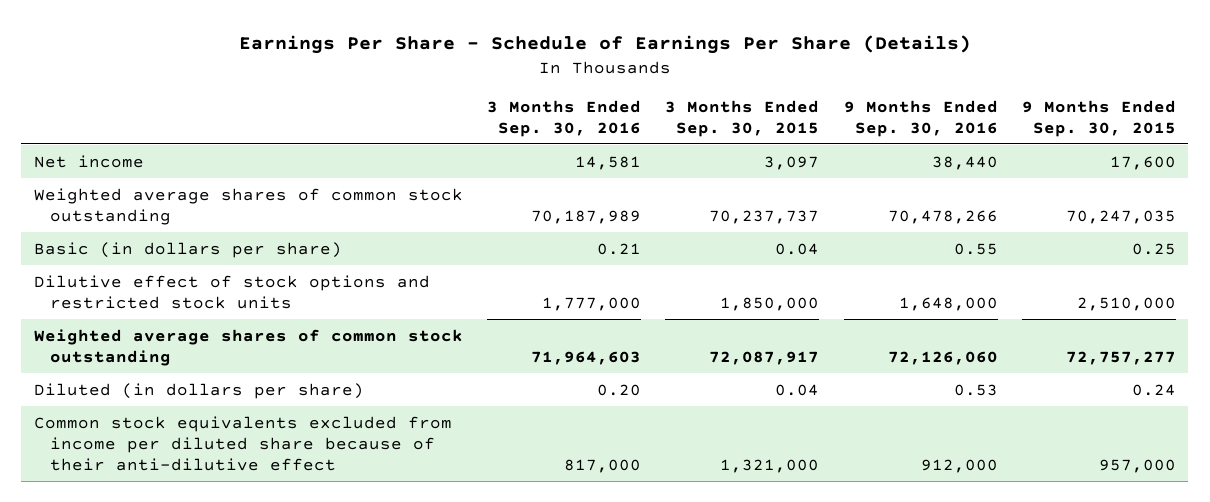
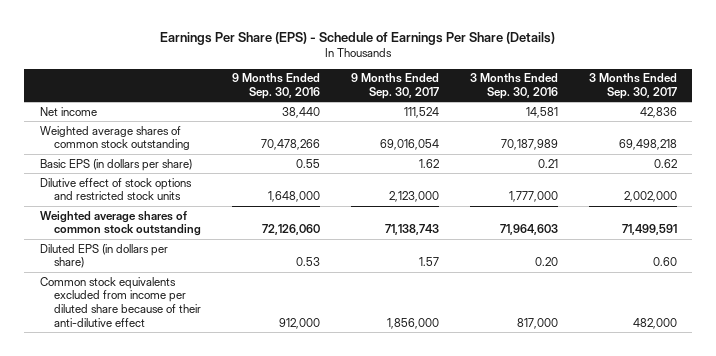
- Earnings Per Share - Schedule of Earnings Per Share (Details)
+ Earnings Per Share (EPS) - Schedule of Earnings Per Share (Details)
- | 3 Months Ended Sep. 30, 2016 | 3 Months Ended Sep. 30, 2015 | 9 Months Ended Sep. 30, 2016 | 9 Months Ended Sep. 30, 2015
+ | 9 Months Ended Sep. 30, 2016 | 9 Months Ended Sep. 30, 2017 | 3 Months Ended Sep. 30, 2016 | 3 Months Ended Sep. 30, 2017
- Basic (in dollars per share) | 0.21 | 0.04 | 0.55 | 0.25
+ Basic EPS (in dollars per share) | 0.55 | 1.62 | 0.21 | 0.62
- Diluted (in dollars per share) | 0.20 | 0.04 | 0.53 | 0.24
+ Diluted EPS (in dollars per share) | 0.53 | 1.57 | 0.20 | 0.60

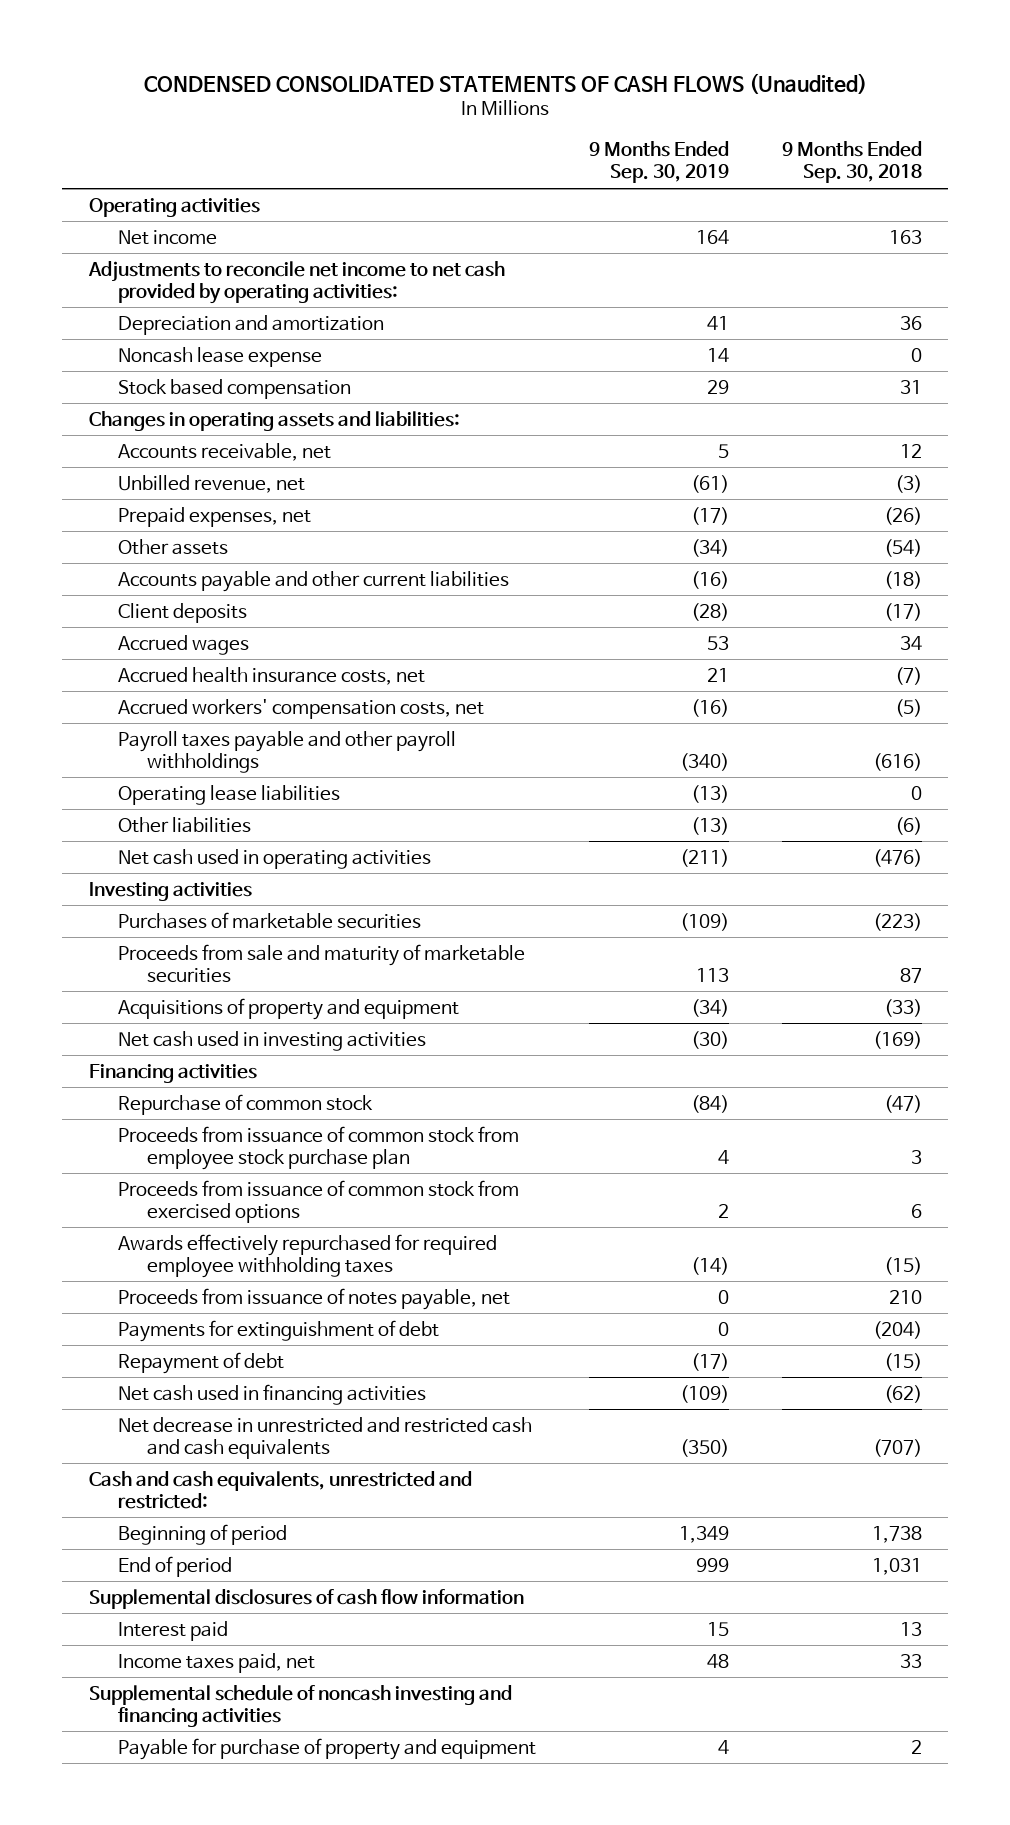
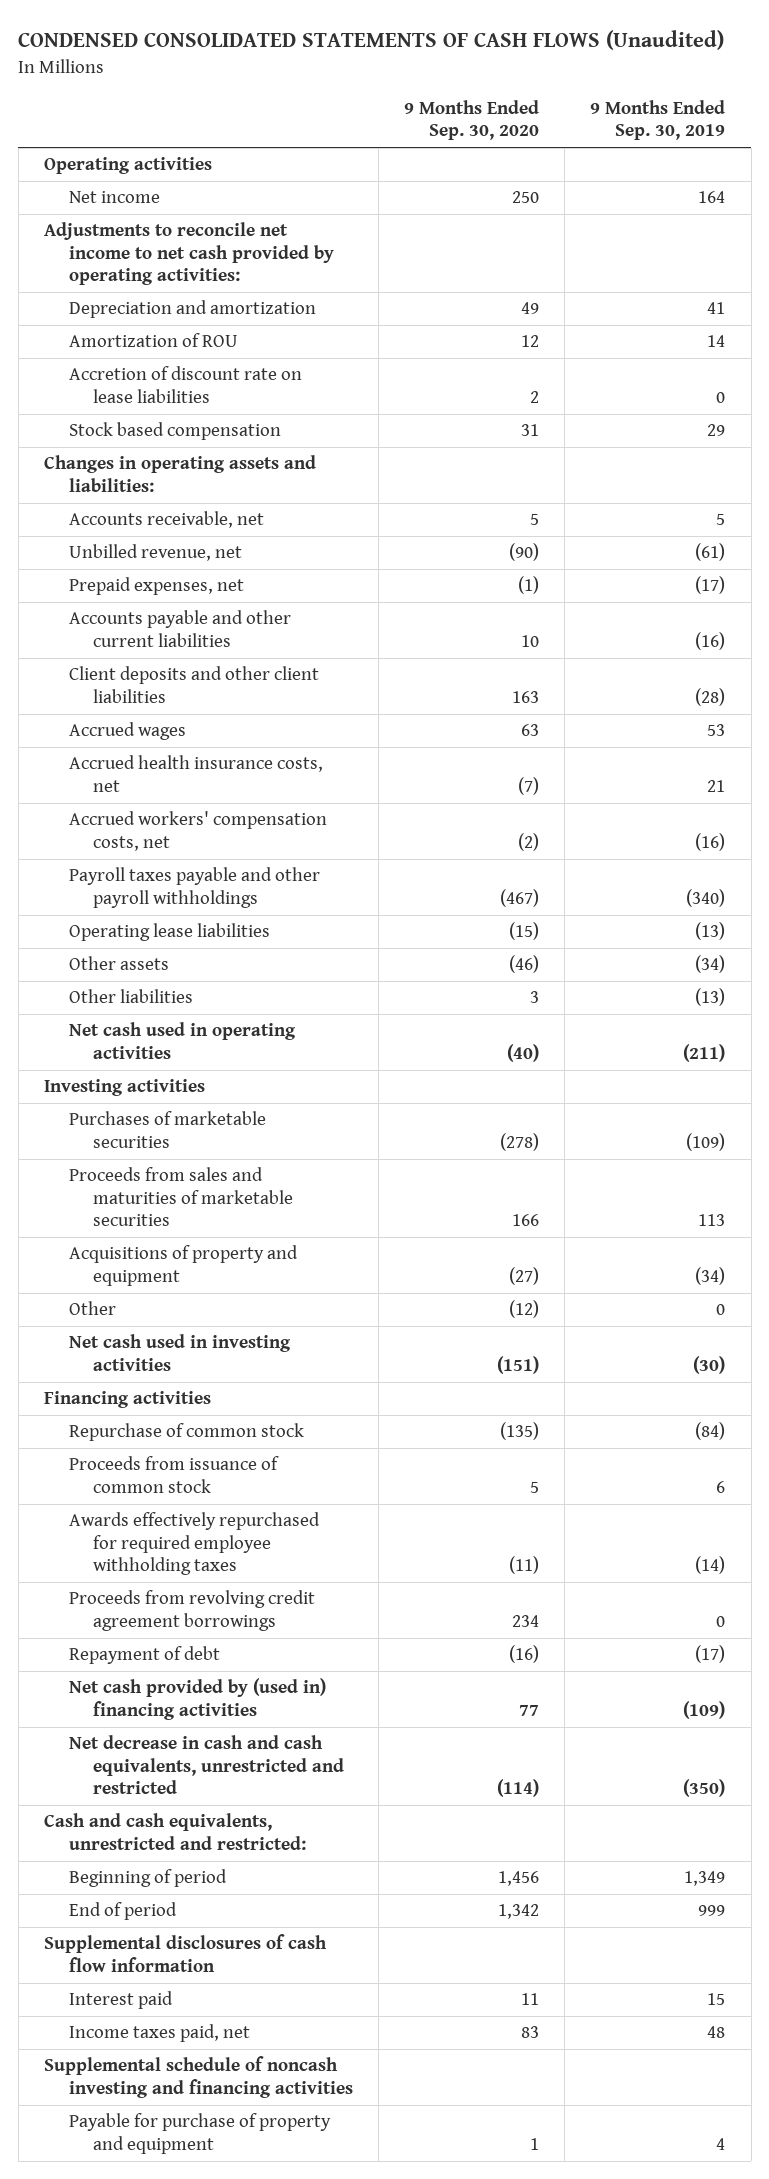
- | 9 Months Ended Sep. 30, 2019 | 9 Months Ended Sep. 30, 2018
+ | 9 Months Ended Sep. 30, 2020 | 9 Months Ended Sep. 30, 2019
- Noncash lease expense | 14 | 0
+ Amortization of ROU | 12 | 14
+ Accretion of discount rate on lease liabilities | 2 | 0
- Client deposits | (28) | (17)
+ Client deposits and other client liabilities | 163 | (28)
moved down: Other assets | (46) | (34)
- Proceeds from sale and maturity of marketable securities | 113 | 87
+ Proceeds from sales and maturities of marketable securities | 166 | 113
+ Other | (12) | 0
- Proceeds from issuance of common stock from employee stock purchase plan | 4 | 3
- Proceeds from issuance of common stock from exercised options | 2 | 6
+ Proceeds from issuance of common stock | 5 | 6
- Proceeds from issuance of notes payable, net | 0 | 210
- Payments for extinguishment of debt | 0 | (204)
+ Proceeds from revolving credit agreement borrowings | 234 | 0
- Net cash used in financing activities | (109) | (62)
- Net decrease in unrestricted and restricted cash and cash equivalents | (350) | (707)
+ Net cash provided by (used in) financing activities | 77 | (109)
+ Net decrease in cash and cash equivalents, unrestricted and restricted | (114) | (350)

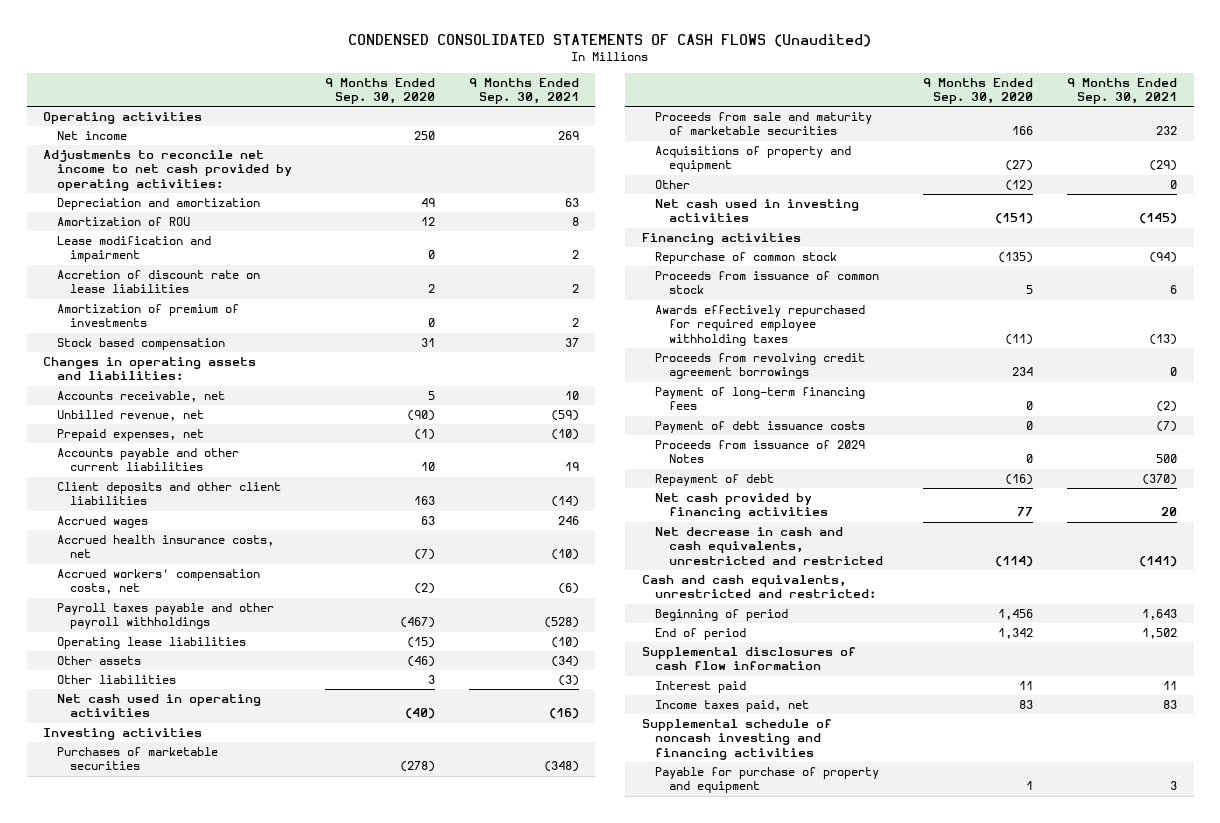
- | 9 Months Ended Sep. 30, 2020 | 9 Months Ended Sep. 30, 2019
+ | 9 Months Ended Sep. 30, 2020 | 9 Months Ended Sep. 30, 2021
+ Lease modification and impairment | 0 | 2
+ Amortization of premium of investments | 0 | 2
- Proceeds from sales and maturities of marketable securities | 166 | 113
+ Proceeds from sale and maturity of marketable securities | 166 | 232
+ Payment of long-term financing fees | 0 | (2)
+ Payment of debt issuance costs | 0 | (7)
+ Proceeds from issuance of 2029 Notes | 0 | 500
- Net cash provided by (used in) financing activities | 77 | (109)
+ Net cash provided by financing activities | 77 | 20

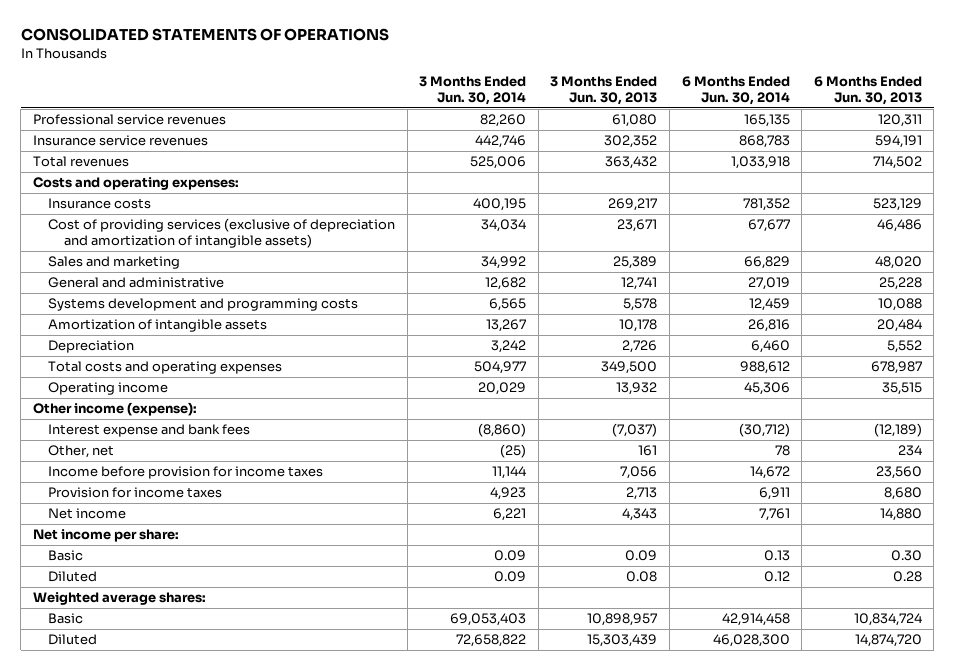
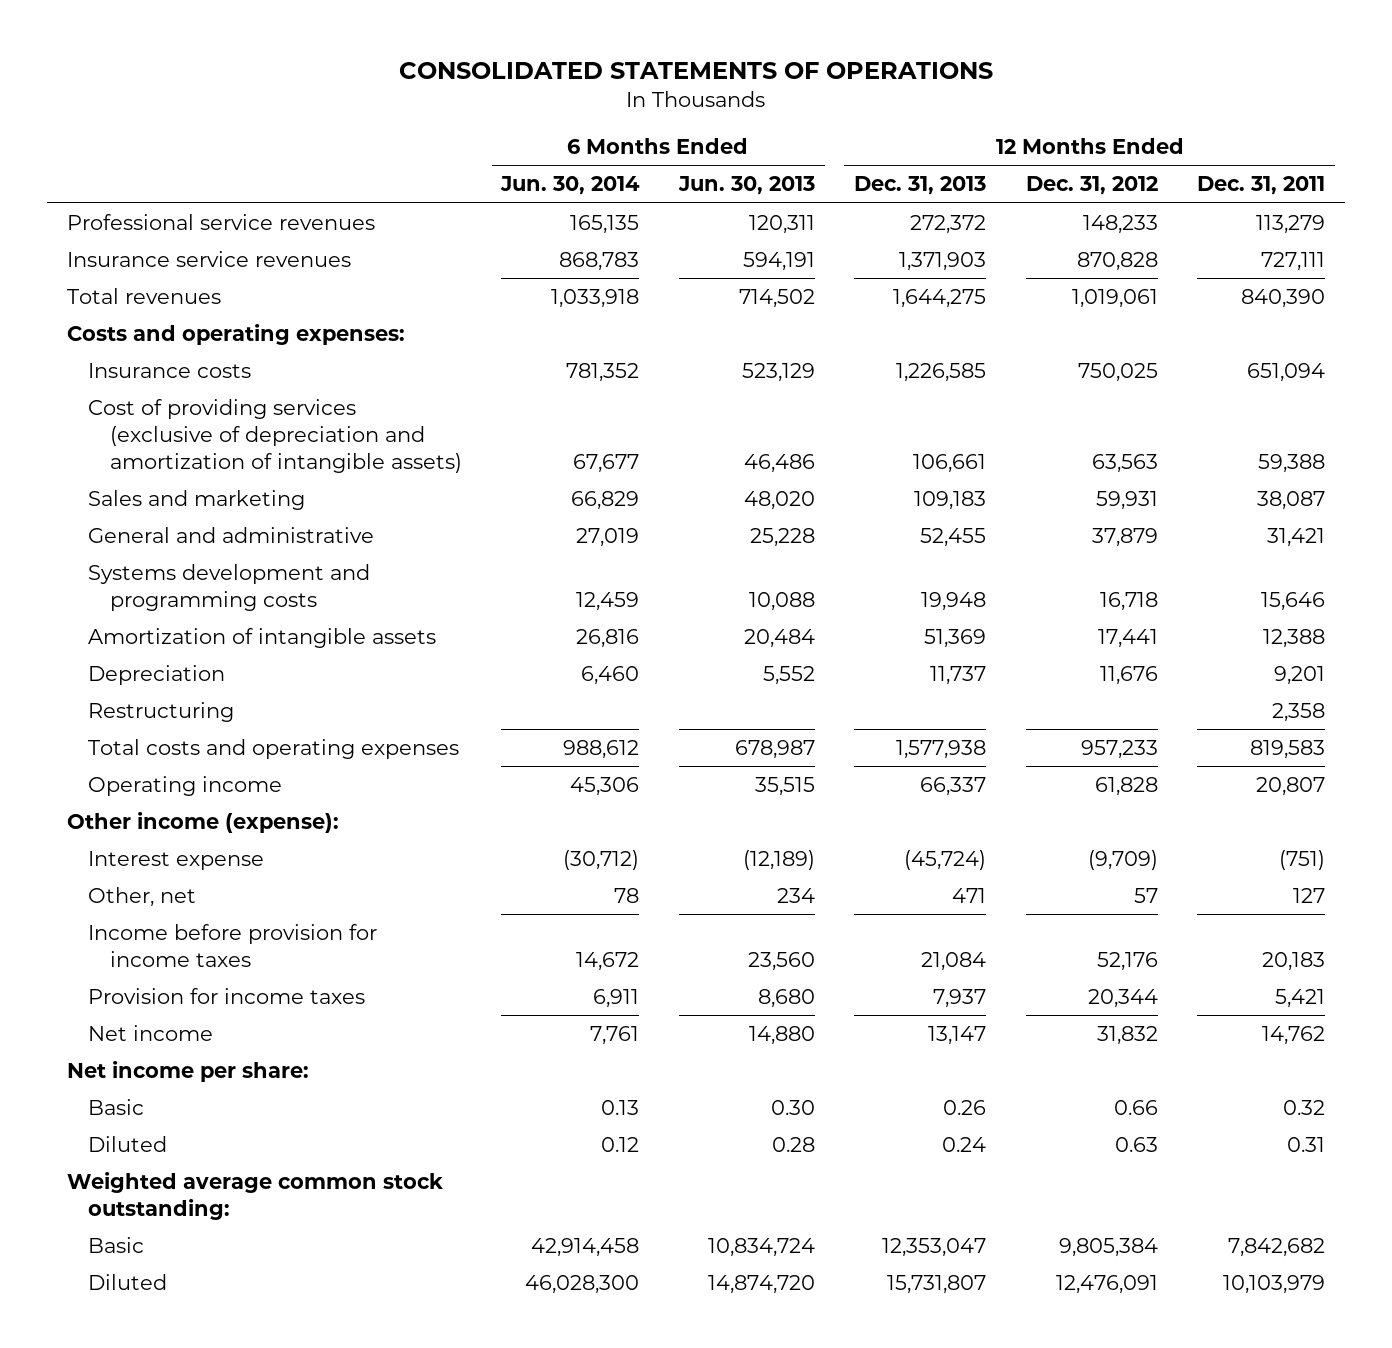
- | 3 Months Ended Jun. 30, 2014 | 3 Months Ended Jun. 30, 2013 | 6 Months Ended Jun. 30, 2014 | 6 Months Ended Jun. 30, 2013
+ | 6 Months Ended Jun. 30, 2014 | 6 Months Ended Jun. 30, 2013 | 12 Months Ended Dec. 31, 2013 | 12 Months Ended Dec. 31, 2012 | 12 Months Ended Dec. 31, 2011
+ Restructuring | | | | | 2,358
- Interest expense and bank fees | (8,860) | (7,037) | (30,712) | (12,189)
+ Interest expense | (30,712) | (12,189) | (45,724) | (9,709) | (751)
- Weighted average shares:
+ Weighted average common stock outstanding:

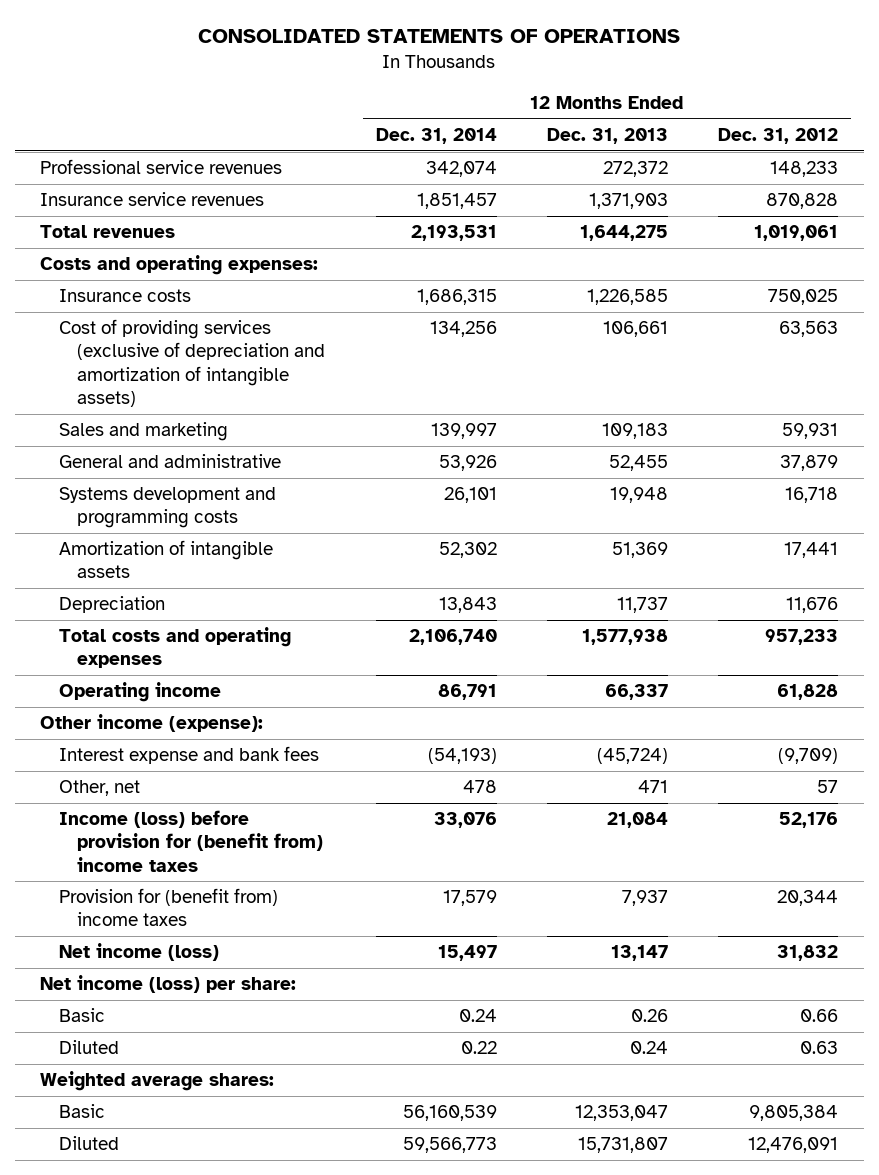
- | 6 Months Ended Jun. 30, 2014 | 6 Months Ended Jun. 30, 2013 | 12 Months Ended Dec. 31, 2013 | 12 Months Ended Dec. 31, 2012 | 12 Months Ended Dec. 31, 2011
+ | 12 Months Ended Dec. 31, 2014 | 12 Months Ended Dec. 31, 2013 | 12 Months Ended Dec. 31, 2012
- Restructuring | | | | | 2,358
- Interest expense | (30,712) | (12,189) | (45,724) | (9,709) | (751)
+ Interest expense and bank fees | (54,193) | (45,724) | (9,709)
- Income before provision for income taxes | 14,672 | 23,560 | 21,084 | 52,176 | 20,183
- Provision for income taxes | 6,911 | 8,680 | 7,937 | 20,344 | 5,421
- Net income | 7,761 | 14,880 | 13,147 | 31,832 | 14,762
- Net income per share:
+ Income (loss) before provision for (benefit from) income taxes | 33,076 | 21,084 | 52,176
+ Provision for (benefit from) income taxes | 17,579 | 7,937 | 20,344
+ Net income (loss) | 15,497 | 13,147 | 31,832
+ Net income (loss) per share:
- Weighted average common stock outstanding:
+ Weighted average shares:

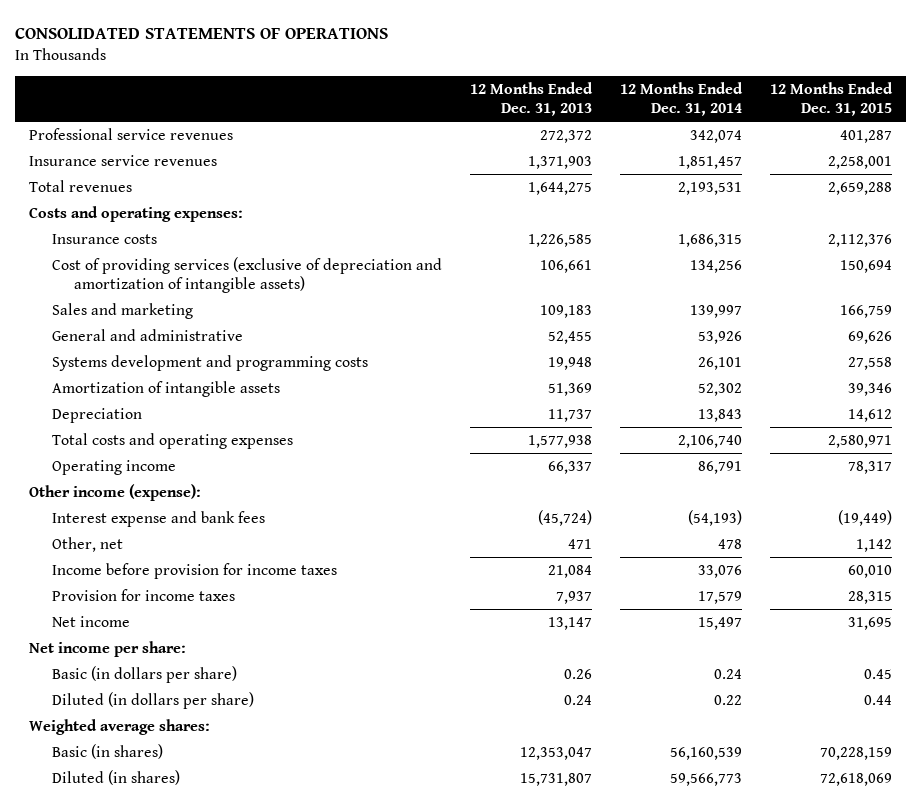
- | 12 Months Ended Dec. 31, 2014 | 12 Months Ended Dec. 31, 2013 | 12 Months Ended Dec. 31, 2012
+ | 12 Months Ended Dec. 31, 2013 | 12 Months Ended Dec. 31, 2014 | 12 Months Ended Dec. 31, 2015
- Income (loss) before provision for (benefit from) income taxes | 33,076 | 21,084 | 52,176
- Provision for (benefit from) income taxes | 17,579 | 7,937 | 20,344
- Net income (loss) | 15,497 | 13,147 | 31,832
- Net income (loss) per share:
- Basic | 0.24 | 0.26 | 0.66
- Diluted | 0.22 | 0.24 | 0.63
+ Income before provision for income taxes | 21,084 | 33,076 | 60,010
+ Provision for income taxes | 7,937 | 17,579 | 28,315
+ Net income | 13,147 | 15,497 | 31,695
+ Net income per share:
+ Basic (in dollars per share) | 0.26 | 0.24 | 0.45
+ Diluted (in dollars per share) | 0.24 | 0.22 | 0.44
- Basic | 56,160,539 | 12,353,047 | 9,805,384
- Diluted | 59,566,773 | 15,731,807 | 12,476,091
+ Basic (in shares) | 12,353,047 | 56,160,539 | 70,228,159
+ Diluted (in shares) | 15,731,807 | 59,566,773 | 72,618,069

